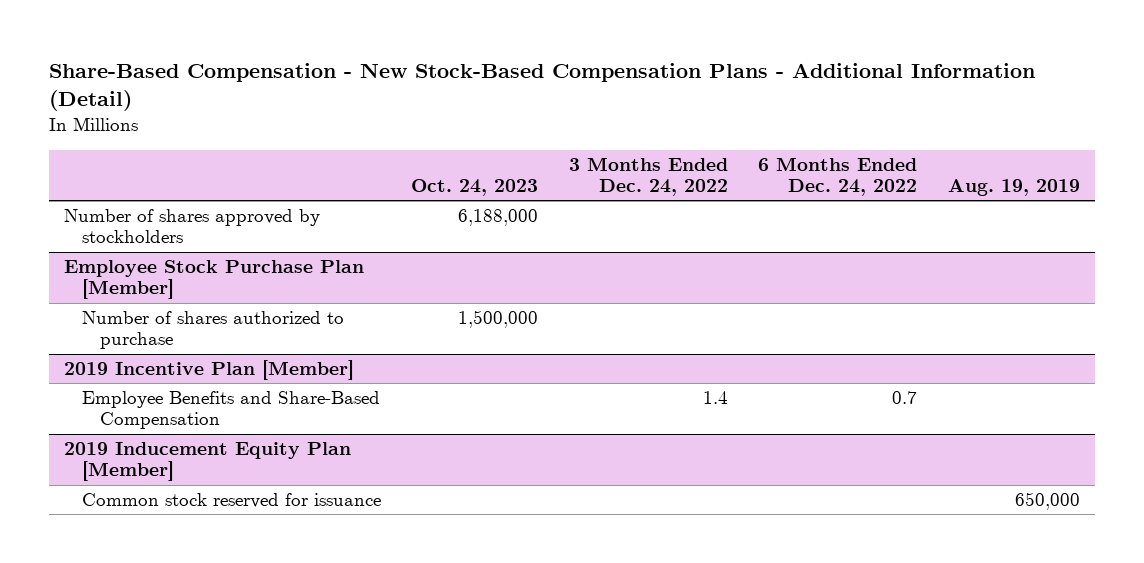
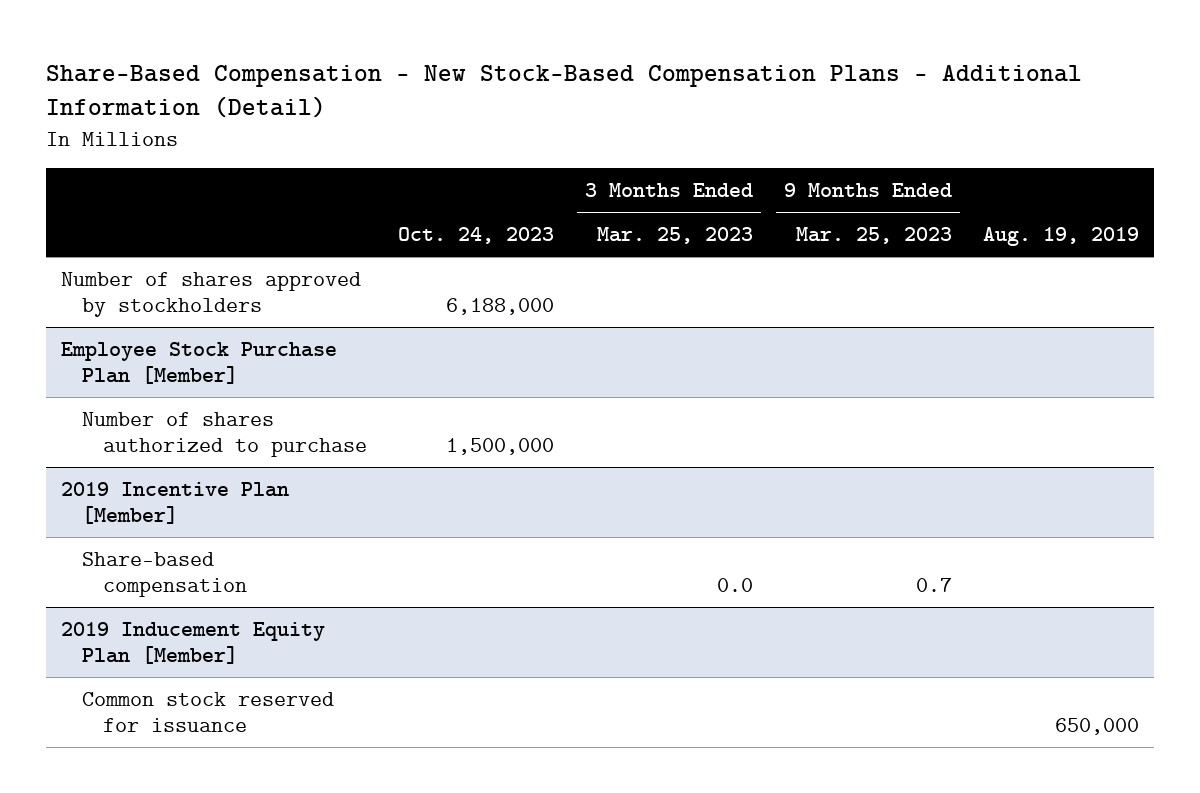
- | Oct. 24, 2023 | 3 Months Ended Dec. 24, 2022 | 6 Months Ended Dec. 24, 2022 | Aug. 19, 2019
+ | Oct. 24, 2023 | 3 Months Ended Mar. 25, 2023 | 9 Months Ended Mar. 25, 2023 | Aug. 19, 2019
@ 2019 Incentive Plan [Member]
- Employee Benefits and Share-Based Compensation | | 1.4 | 0.7 |
+ Share-based compensation | | 0.0 | 0.7 |

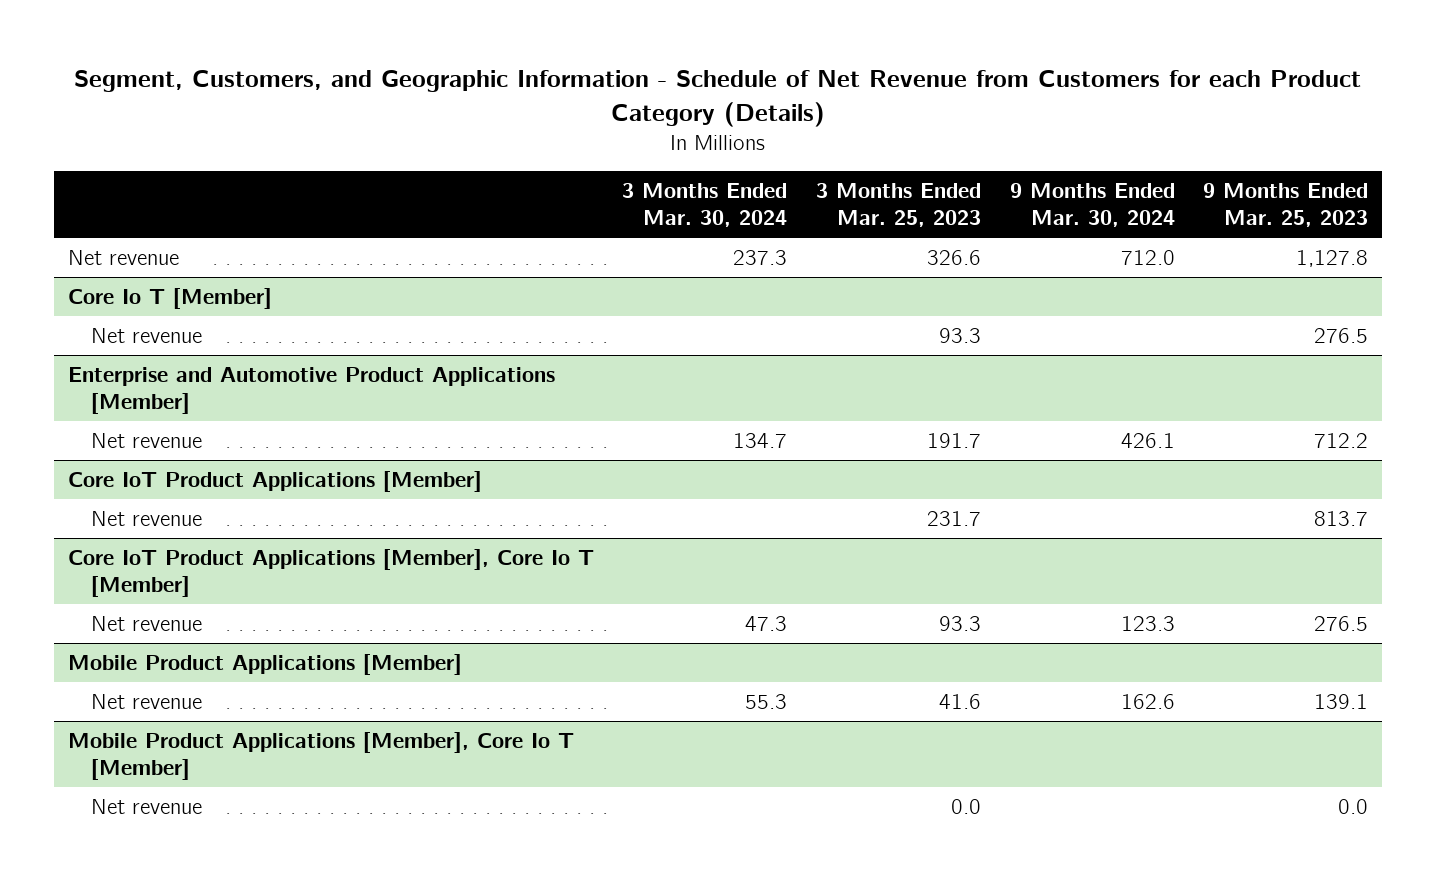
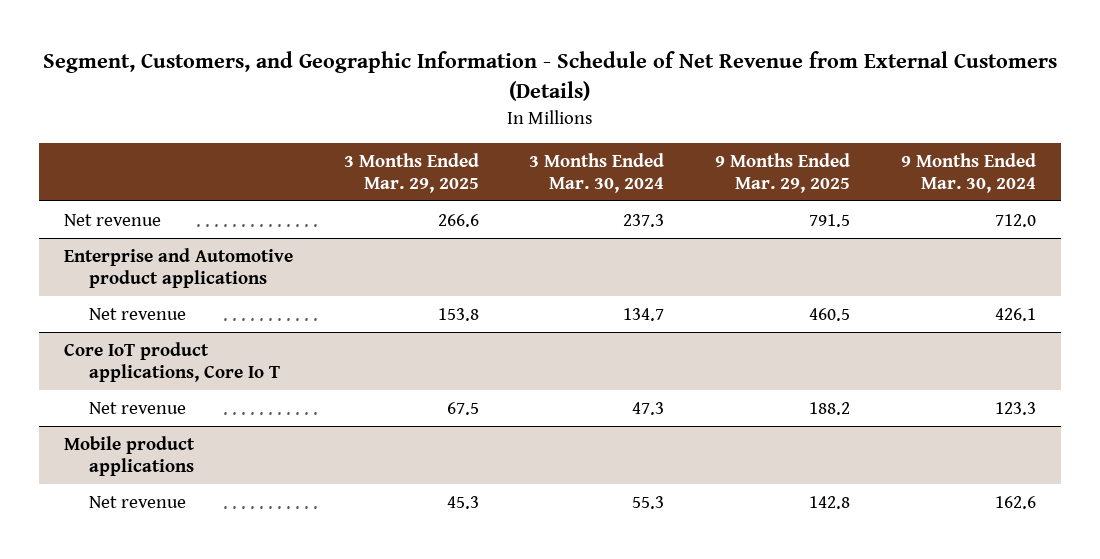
- Segment, Customers, and Geographic Information - Schedule of Net Revenue from Customers for each Product Category (Details)
+ Segment, Customers, and Geographic Information - Schedule of Net Revenue from External Customers (Details)
- | 3 Months Ended Mar. 30, 2024 | 3 Months Ended Mar. 25, 2023 | 9 Months Ended Mar. 30, 2024 | 9 Months Ended Mar. 25, 2023
+ | 3 Months Ended Mar. 29, 2025 | 3 Months Ended Mar. 30, 2024 | 9 Months Ended Mar. 29, 2025 | 9 Months Ended Mar. 30, 2024
- Core Io T [Member]
- Net revenue | | 93.3 | | 276.5
- Enterprise and Automotive Product Applications [Member]
+ Enterprise and Automotive product applications
- Core IoT Product Applications [Member]
- Net revenue | | 231.7 | | 813.7
- Core IoT Product Applications [Member], Core Io T [Member]
+ Core IoT product applications, Core Io T
- Mobile Product Applications [Member]
+ Mobile product applications
- Mobile Product Applications [Member], Core Io T [Member]
- Net revenue | | 0.0 | | 0.0

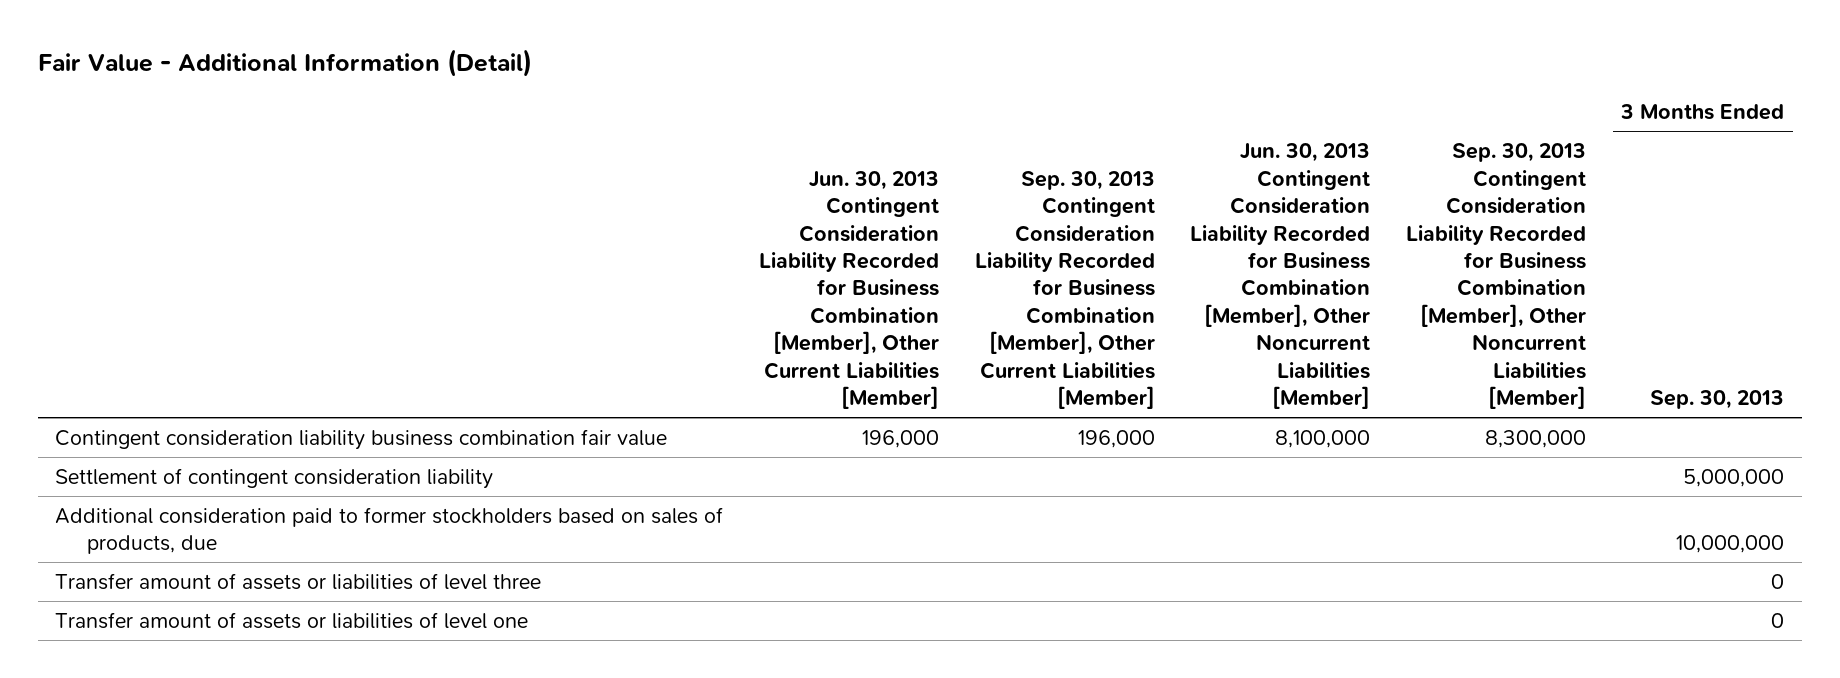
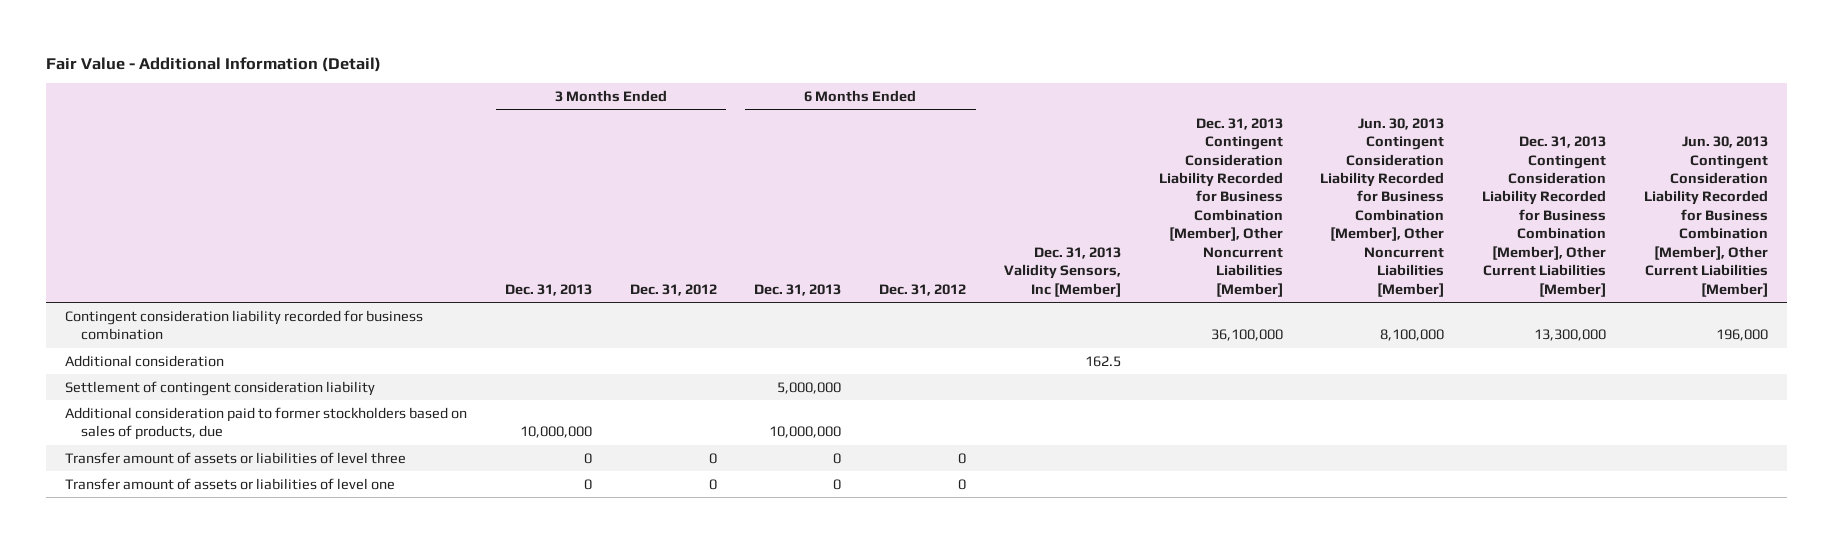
- | Jun. 30, 2013 Contingent Consideration Liability Recorded for Business Combination [Member], Other Current Liabilities [Member] | Sep. 30, 2013 Contingent Consideration Liability Recorded for Business Combination [Member], Other Current Liabilities [Member] | Jun. 30, 2013 Contingent Consideration Liability Recorded for Business Combination [Member], Other Noncurrent Liabilities [Member] | Sep. 30, 2013 Contingent Consideration Liability Recorded for Business Combination [Member], Other Noncurrent Liabilities [Member] | 3 Months Ended Sep. 30, 2013
+ | 3 Months Ended Dec. 31, 2013 | 3 Months Ended Dec. 31, 2012 | 6 Months Ended Dec. 31, 2013 | 6 Months Ended Dec. 31, 2012 | Dec. 31, 2013 Validity Sensors, Inc [Member] | Dec. 31, 2013 Contingent Consideration Liability Recorded for Business Combination [Member], Other Noncurrent Liabilities [Member] | Jun. 30, 2013 Contingent Consideration Liability Recorded for Business Combination [Member], Other Noncurrent Liabilities [Member] | Dec. 31, 2013 Contingent Consideration Liability Recorded for Business Combination [Member], Other Current Liabilities [Member] | Jun. 30, 2013 Contingent Consideration Liability Recorded for Business Combination [Member], Other Current Liabilities [Member]
- Contingent consideration liability business combination fair value | 196,000 | 196,000 | 8,100,000 | 8,300,000 |
+ Contingent consideration liability recorded for business combination | | | | | | 36,100,000 | 8,100,000 | 13,300,000 | 196,000
+ Additional consideration | | | | | 162.5 | | | |

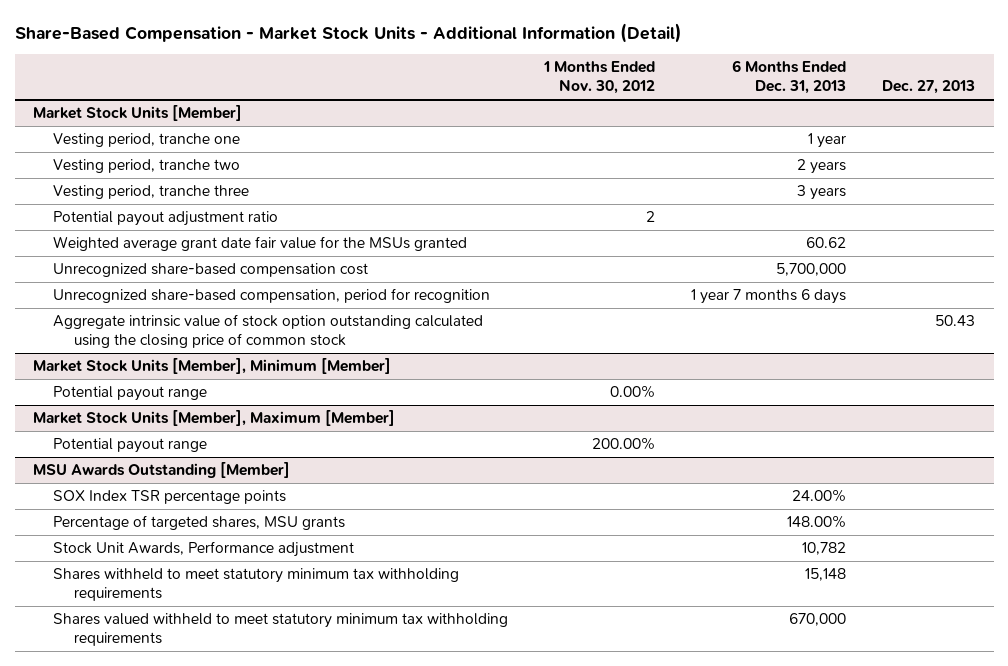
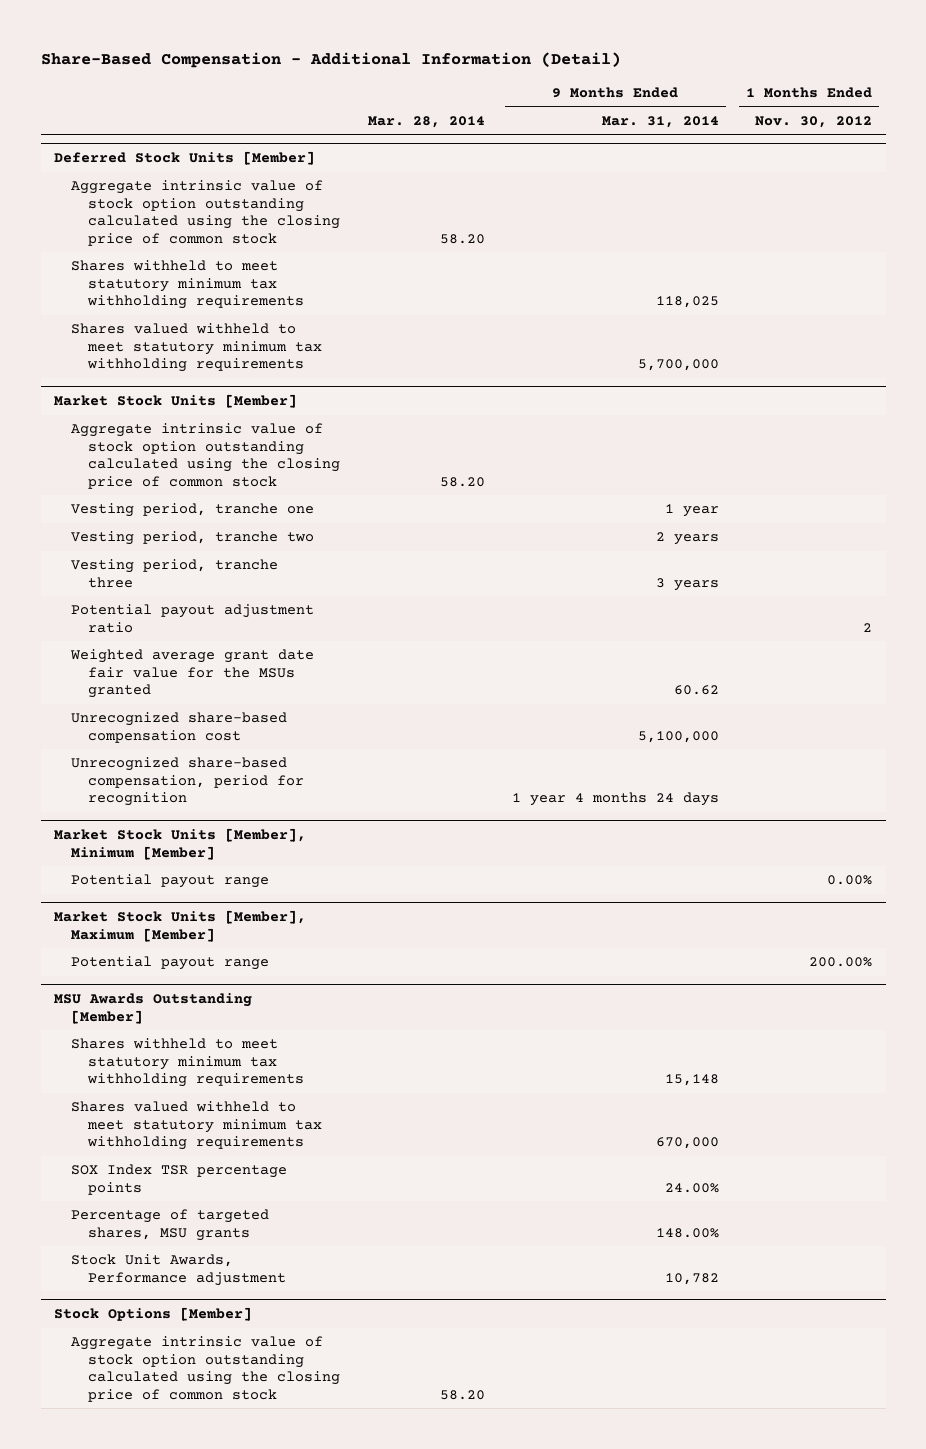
- Share-Based Compensation - Market Stock Units - Additional Information (Detail)
+ Share-Based Compensation - Additional Information (Detail)
- | 1 Months Ended Nov. 30, 2012 | 6 Months Ended Dec. 31, 2013 | Dec. 27, 2013
+ | Mar. 28, 2014 | 9 Months Ended Mar. 31, 2014 | 1 Months Ended Nov. 30, 2012
+ Deferred Stock Units [Member]
+ Aggregate intrinsic value of stock option outstanding calculated using the closing price of common stock | 58.20 | |
+ Shares withheld to meet statutory minimum tax withholding requirements | | 118,025 |
+ Shares valued withheld to meet statutory minimum tax withholding requirements | | 5,700,000 |
@ Market Stock Units [Member]
moved up: Aggregate intrinsic value of stock option outstanding calculated using the closing price of common stock | 58.20 | |
@ MSU Awards Outstanding [Member]
moved up: Shares withheld to meet statutory minimum tax withholding requirements | | 15,148 |
moved up: Shares valued withheld to meet statutory minimum tax withholding requirements | | 670,000 |
+ Stock Options [Member]
+ Aggregate intrinsic value of stock option outstanding calculated using the closing price of common stock | 58.20 | |

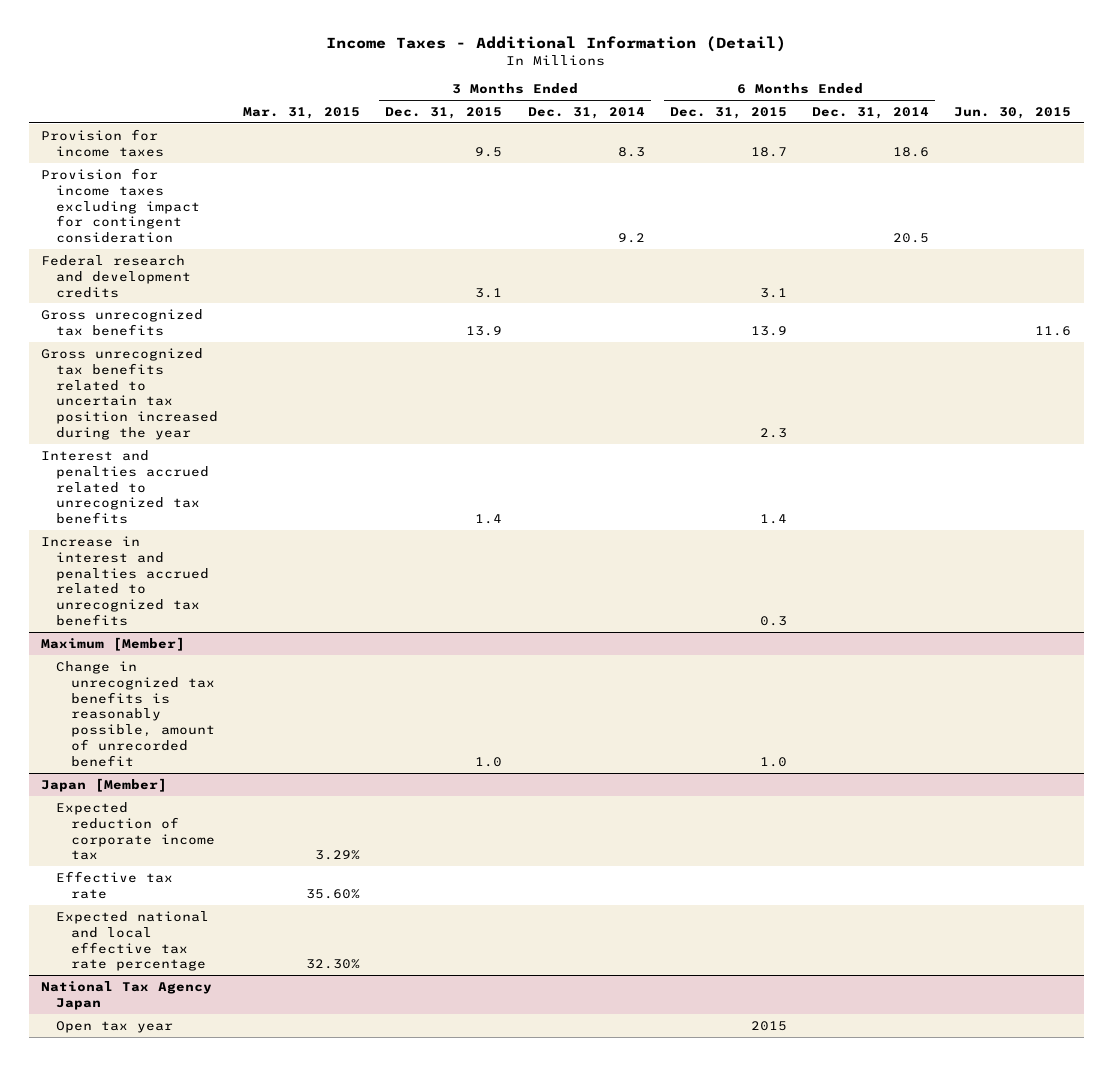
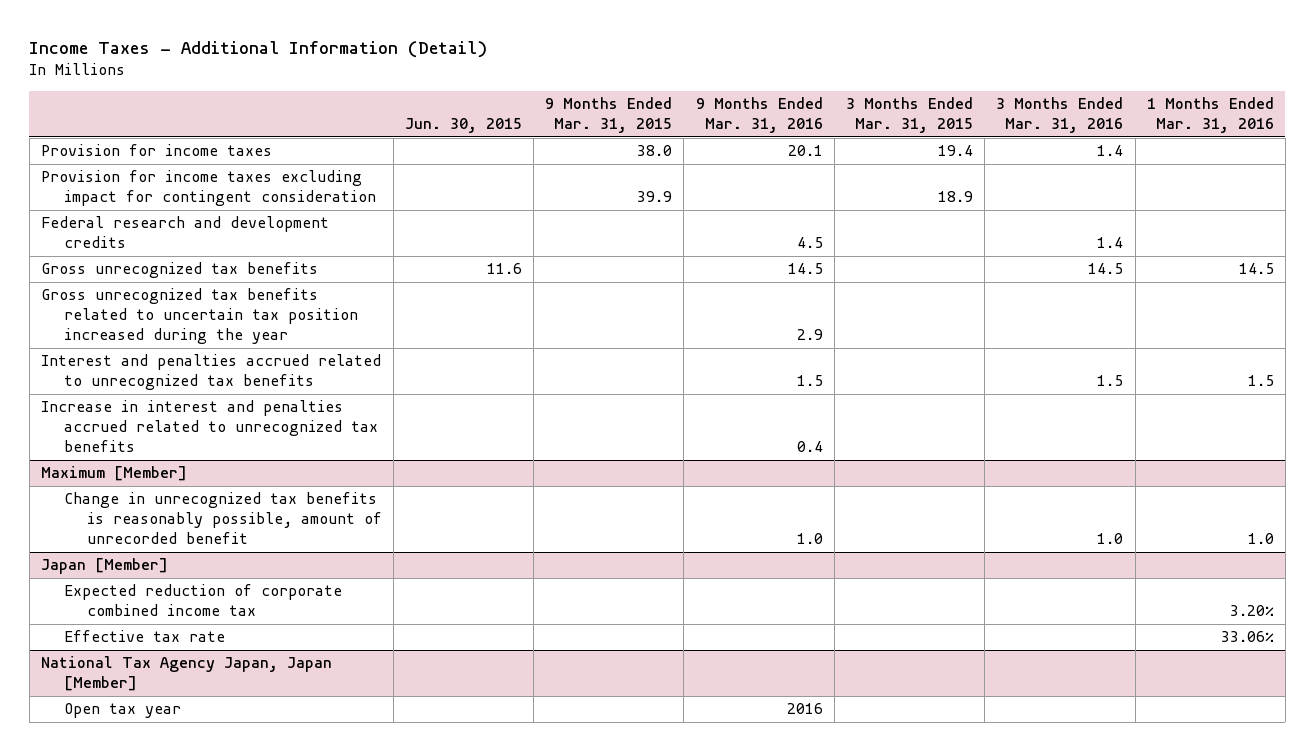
- | Mar. 31, 2015 | 3 Months Ended Dec. 31, 2015 | 3 Months Ended Dec. 31, 2014 | 6 Months Ended Dec. 31, 2015 | 6 Months Ended Dec. 31, 2014 | Jun. 30, 2015
+ | Jun. 30, 2015 | 9 Months Ended Mar. 31, 2015 | 9 Months Ended Mar. 31, 2016 | 3 Months Ended Mar. 31, 2015 | 3 Months Ended Mar. 31, 2016 | 1 Months Ended Mar. 31, 2016
@ Japan [Member]
- Expected reduction of corporate income tax | 3.29% | | | | |
+ Expected reduction of corporate combined income tax | | | | | | 3.20%
- Expected national and local effective tax rate percentage | 32.30% | | | | |
- National Tax Agency Japan
+ National Tax Agency Japan, Japan [Member]

